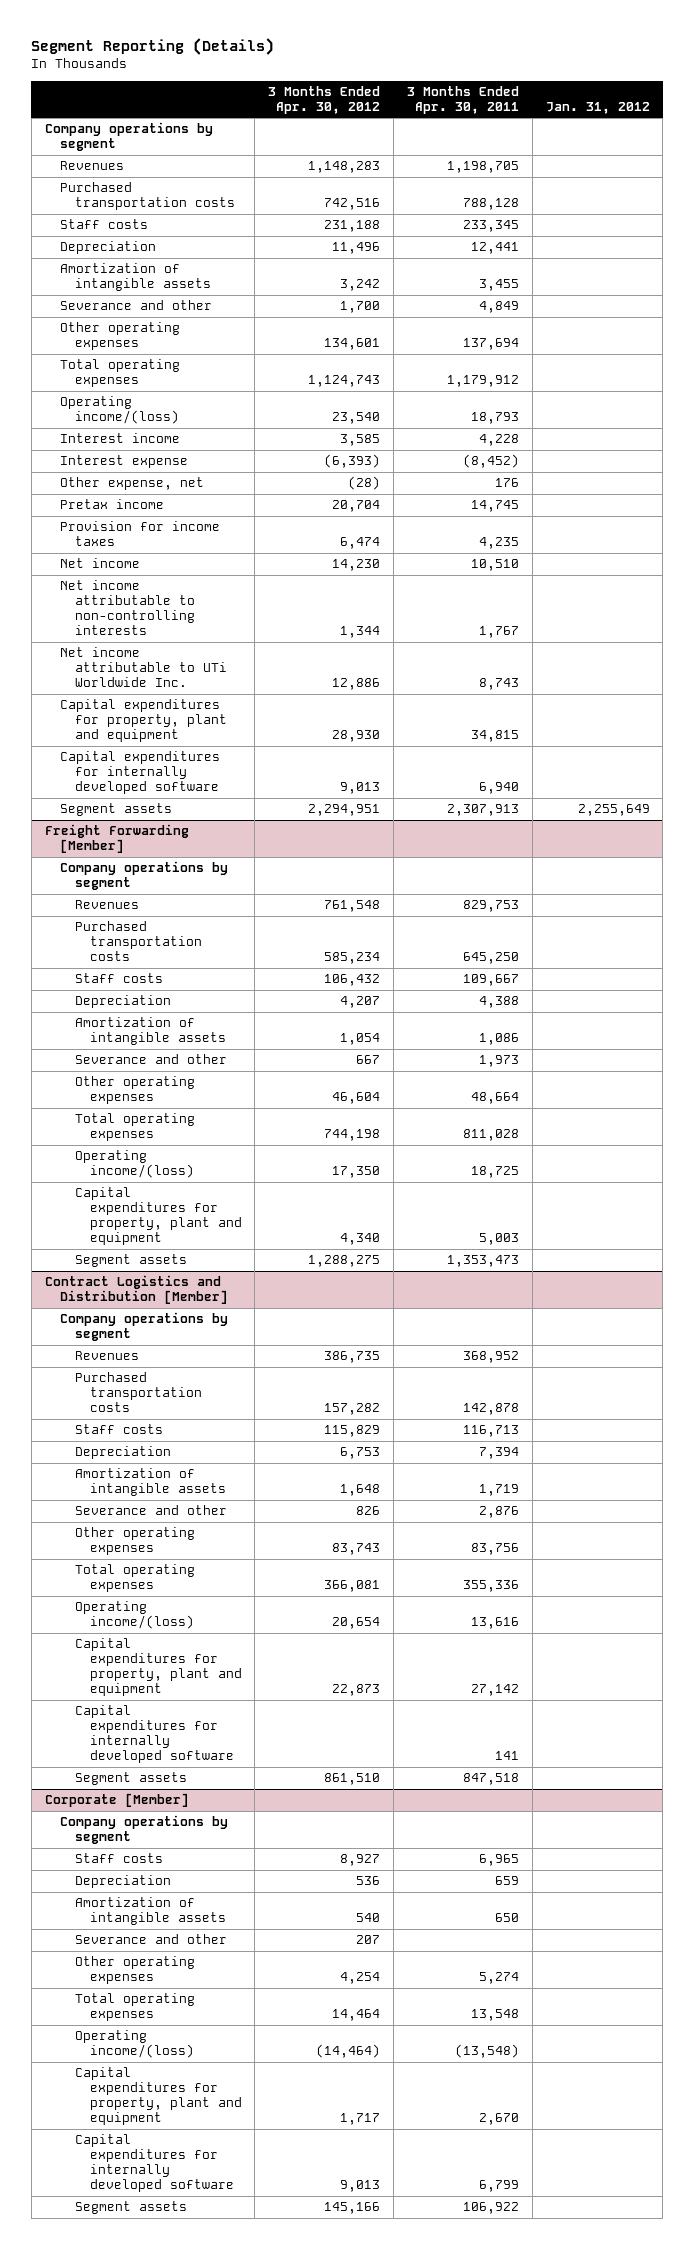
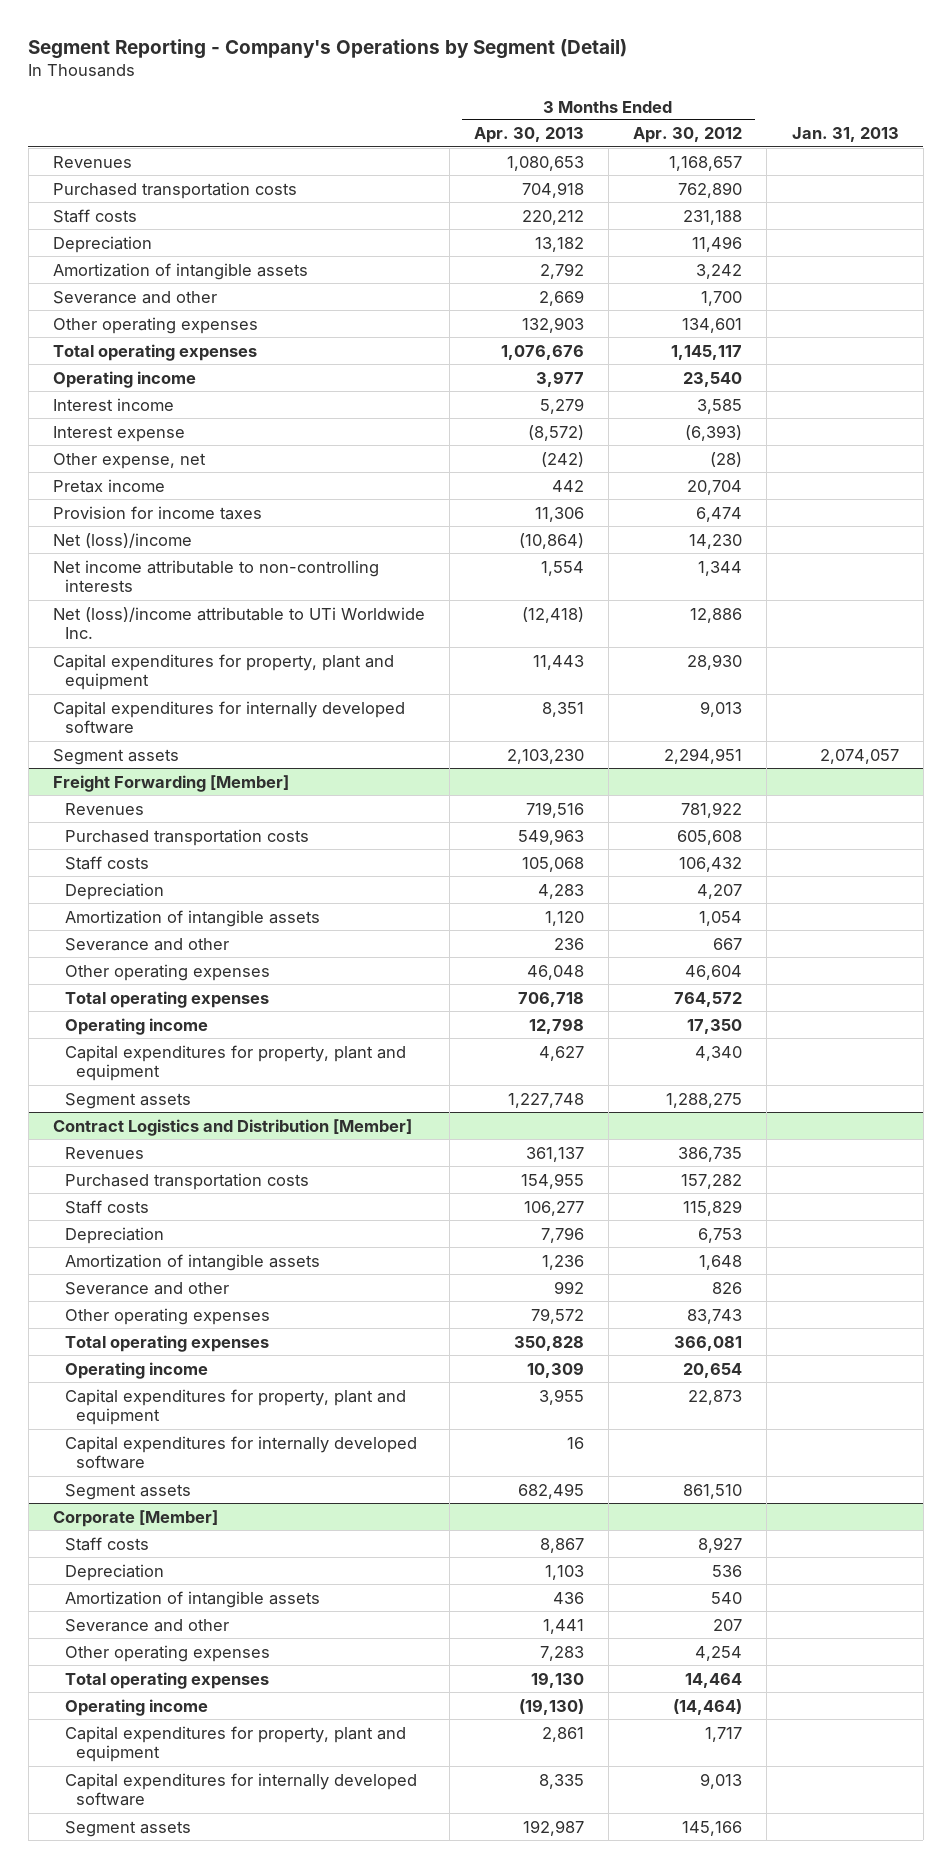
- Segment Reporting (Details)
+ Segment Reporting - Company's Operations by Segment (Detail)
- | 3 Months Ended Apr. 30, 2012 | 3 Months Ended Apr. 30, 2011 | Jan. 31, 2012
+ | 3 Months Ended Apr. 30, 2013 | 3 Months Ended Apr. 30, 2012 | Jan. 31, 2013
- Company operations by segment
- Revenues | 1,148,283 | 1,198,705 |
- Purchased transportation costs | 742,516 | 788,128 |
+ Revenues | 1,080,653 | 1,168,657 |
+ Purchased transportation costs | 704,918 | 762,890 |
- Total operating expenses | 1,124,743 | 1,179,912 |
- Operating income/(loss) | 23,540 | 18,793 |
+ Total operating expenses | 1,076,676 | 1,145,117 |
+ Operating income | 3,977 | 23,540 |
- Net income | 14,230 | 10,510 |
+ Net (loss)/income | (10,864) | 14,230 |
- Net income attributable to UTi Worldwide Inc. | 12,886 | 8,743 |
+ Net (loss)/income attributable to UTi Worldwide Inc. | (12,418) | 12,886 |
@ Freight Forwarding [Member]
- Company operations by segment
- Revenues | 761,548 | 829,753 |
- Purchased transportation costs | 585,234 | 645,250 |
+ Revenues | 719,516 | 781,922 |
+ Purchased transportation costs | 549,963 | 605,608 |
- Total operating expenses | 744,198 | 811,028 |
- Operating income/(loss) | 17,350 | 18,725 |
+ Total operating expenses | 706,718 | 764,572 |
+ Operating income | 12,798 | 17,350 |
@ Contract Logistics and Distribution [Member]
- Company operations by segment
- Operating income/(loss) | 20,654 | 13,616 |
+ Operating income | 10,309 | 20,654 |
@ Corporate [Member]
- Company operations by segment
- Operating income/(loss) | (14,464) | (13,548) |
+ Operating income | (19,130) | (14,464) |

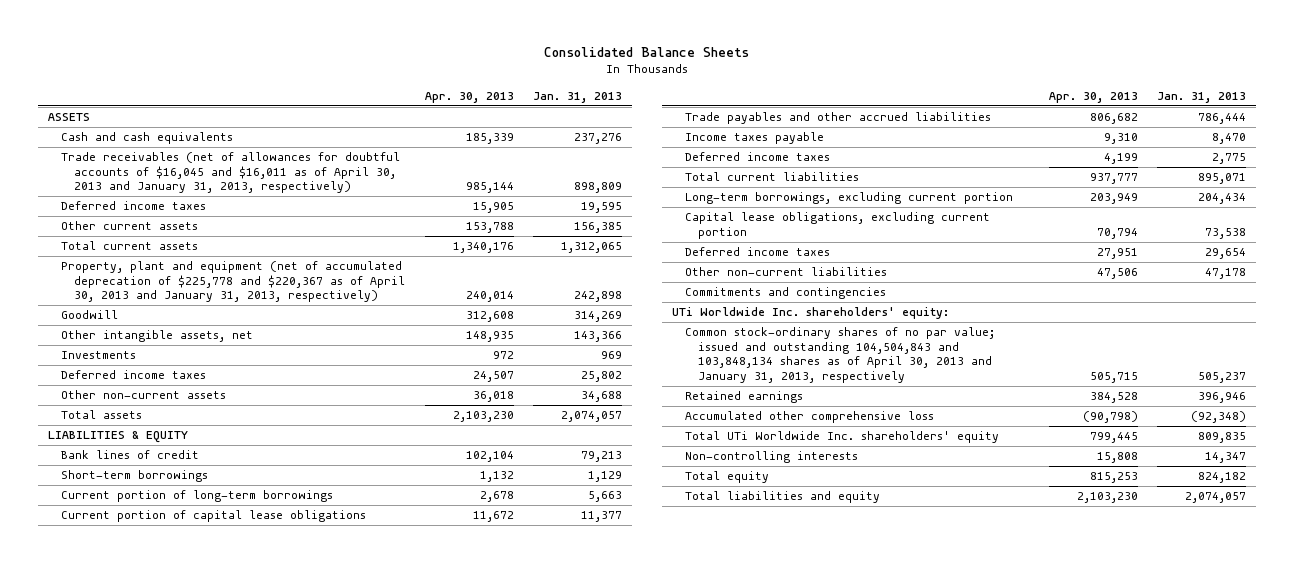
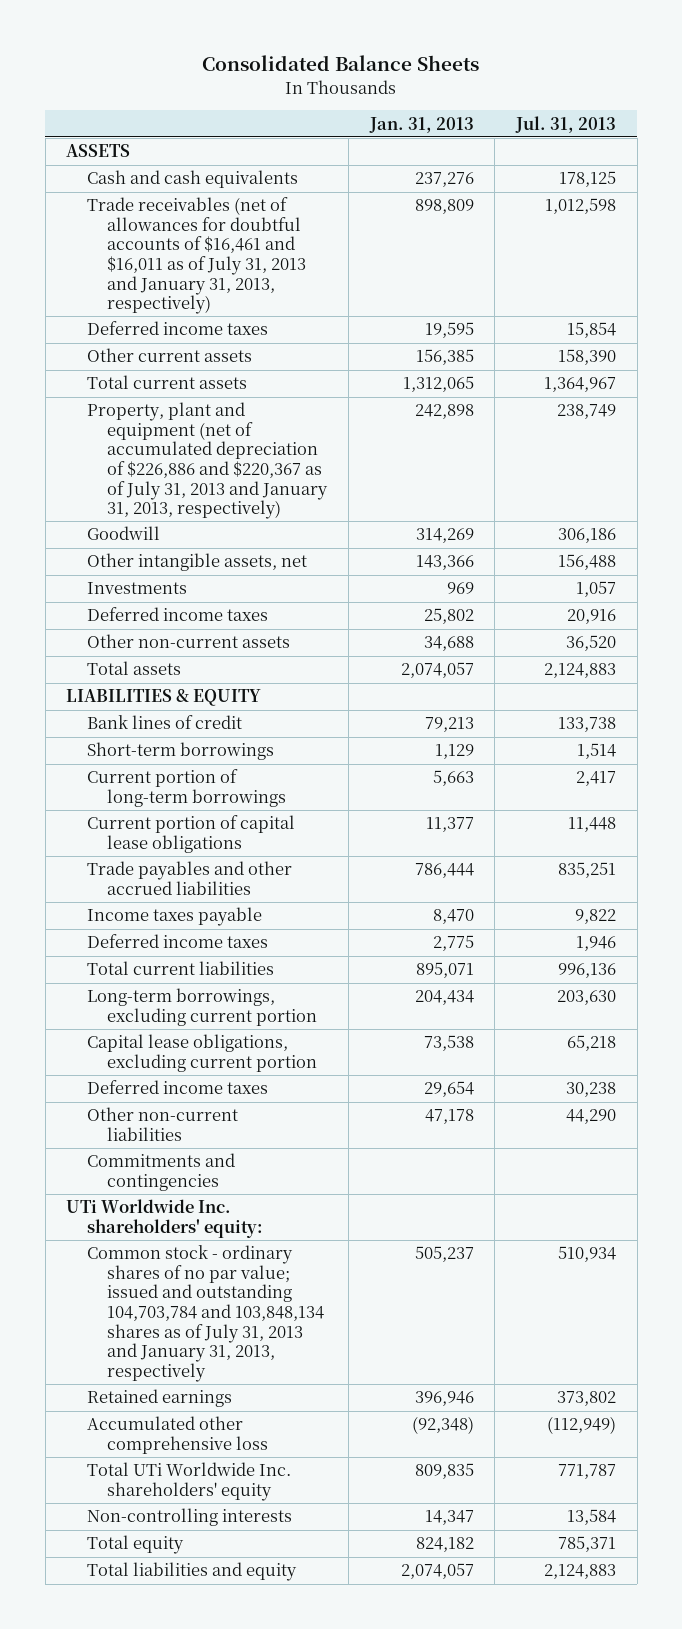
- | Apr. 30, 2013 | Jan. 31, 2013
+ | Jan. 31, 2013 | Jul. 31, 2013
- Trade receivables (net of allowances for doubtful accounts of $16,045 and $16,011 as of April 30, 2013 and January 31, 2013, respectively) | 985,144 | 898,809
+ Trade receivables (net of allowances for doubtful accounts of $16,461 and $16,011 as of July 31, 2013 and January 31, 2013, respectively) | 898,809 | 1,012,598
- Property, plant and equipment (net of accumulated deprecation of $225,778 and $220,367 as of April 30, 2013 and January 31, 2013, respectively) | 240,014 | 242,898
+ Property, plant and equipment (net of accumulated depreciation of $226,886 and $220,367 as of July 31, 2013 and January 31, 2013, respectively) | 242,898 | 238,749
- Common stock-ordinary shares of no par value; issued and outstanding 104,504,843 and 103,848,134 shares as of April 30, 2013 and January 31, 2013, respectively | 505,715 | 505,237
+ Common stock - ordinary shares of no par value; issued and outstanding 104,703,784 and 103,848,134 shares as of July 31, 2013 and January 31, 2013, respectively | 505,237 | 510,934

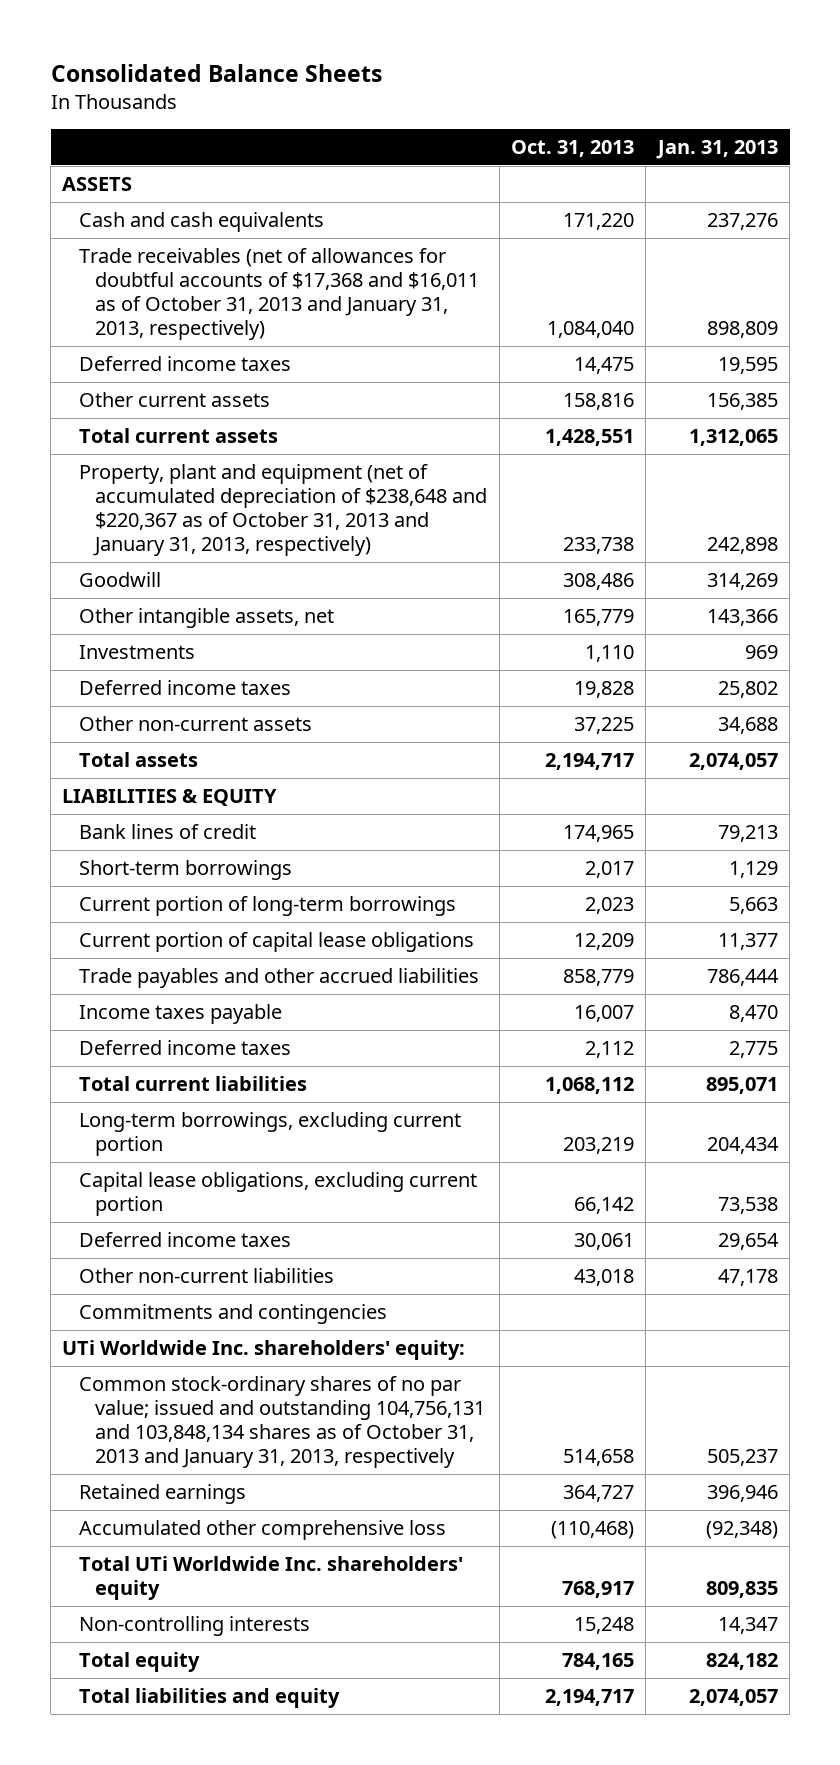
- | Jan. 31, 2013 | Jul. 31, 2013
+ | Oct. 31, 2013 | Jan. 31, 2013
- Trade receivables (net of allowances for doubtful accounts of $16,461 and $16,011 as of July 31, 2013 and January 31, 2013, respectively) | 898,809 | 1,012,598
+ Trade receivables (net of allowances for doubtful accounts of $17,368 and $16,011 as of October 31, 2013 and January 31, 2013, respectively) | 1,084,040 | 898,809
- Property, plant and equipment (net of accumulated depreciation of $226,886 and $220,367 as of July 31, 2013 and January 31, 2013, respectively) | 242,898 | 238,749
+ Property, plant and equipment (net of accumulated depreciation of $238,648 and $220,367 as of October 31, 2013 and January 31, 2013, respectively) | 233,738 | 242,898
- Common stock - ordinary shares of no par value; issued and outstanding 104,703,784 and 103,848,134 shares as of July 31, 2013 and January 31, 2013, respectively | 505,237 | 510,934
+ Common stock-ordinary shares of no par value; issued and outstanding 104,756,131 and 103,848,134 shares as of October 31, 2013 and January 31, 2013, respectively | 514,658 | 505,237

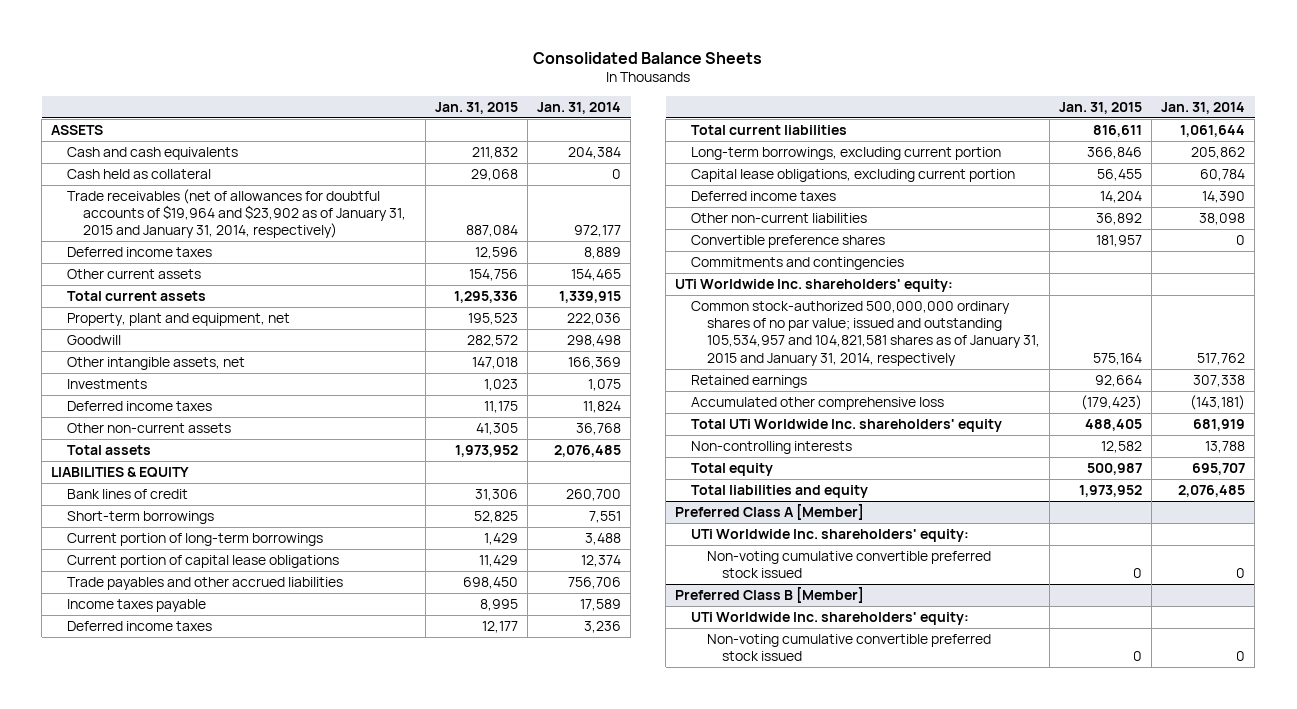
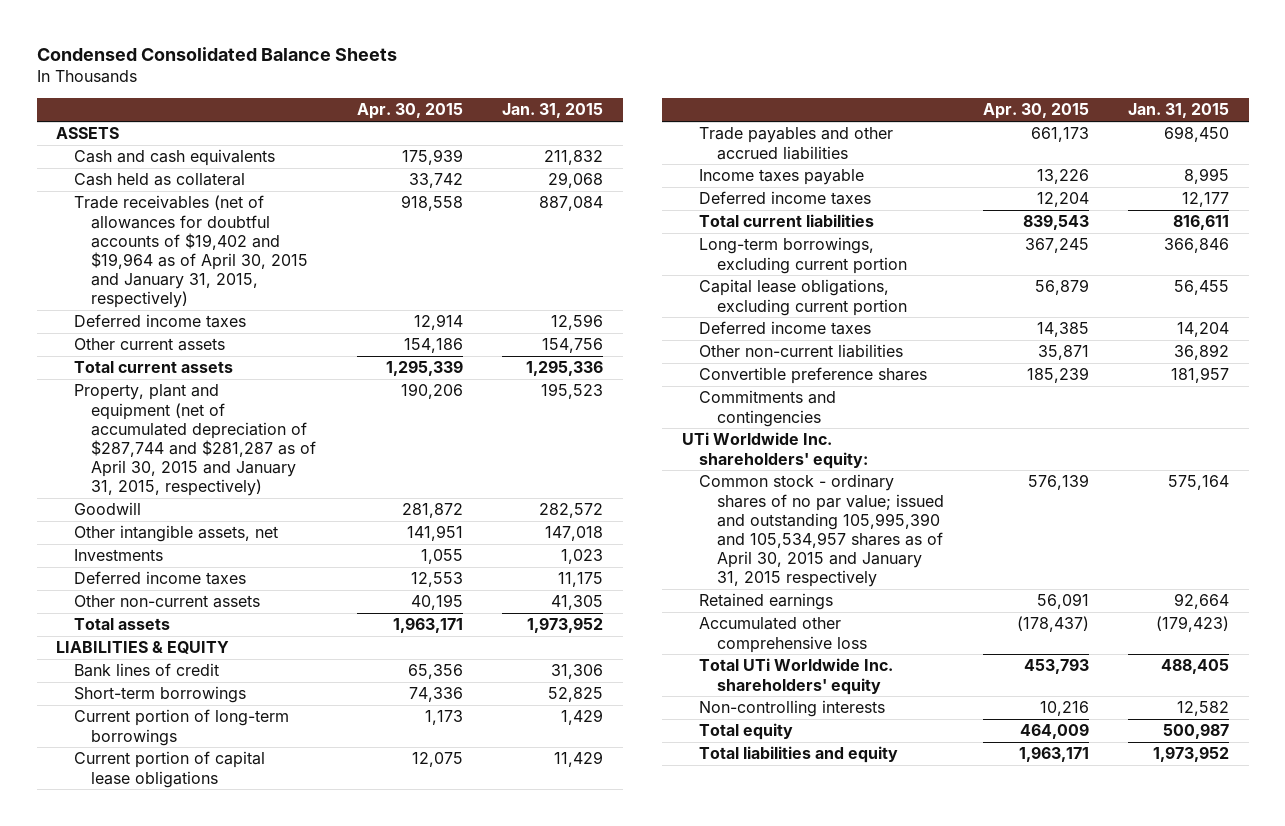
- Consolidated Balance Sheets
+ Condensed Consolidated Balance Sheets
- | Jan. 31, 2015 | Jan. 31, 2014
+ | Apr. 30, 2015 | Jan. 31, 2015
- Trade receivables (net of allowances for doubtful accounts of $19,964 and $23,902 as of January 31, 2015 and January 31, 2014, respectively) | 887,084 | 972,177
+ Trade receivables (net of allowances for doubtful accounts of $19,402 and $19,964 as of April 30, 2015 and January 31, 2015, respectively) | 918,558 | 887,084
- Property, plant and equipment, net | 195,523 | 222,036
+ Property, plant and equipment (net of accumulated depreciation of $287,744 and $281,287 as of April 30, 2015 and January 31, 2015, respectively) | 190,206 | 195,523
- Common stock-authorized 500,000,000 ordinary shares of no par value; issued and outstanding 105,534,957 and 104,821,581 shares as of January 31, 2015 and January 31, 2014, respectively | 575,164 | 517,762
+ Common stock - ordinary shares of no par value; issued and outstanding 105,995,390 and 105,534,957 shares as of April 30, 2015 and January 31, 2015 respectively | 576,139 | 575,164
- Preferred Class A [Member]
- UTi Worldwide Inc. shareholders' equity:
- Non-voting cumulative convertible preferred stock issued | 0 | 0
- Preferred Class B [Member]
- UTi Worldwide Inc. shareholders' equity:
- Non-voting cumulative convertible preferred stock issued | 0 | 0

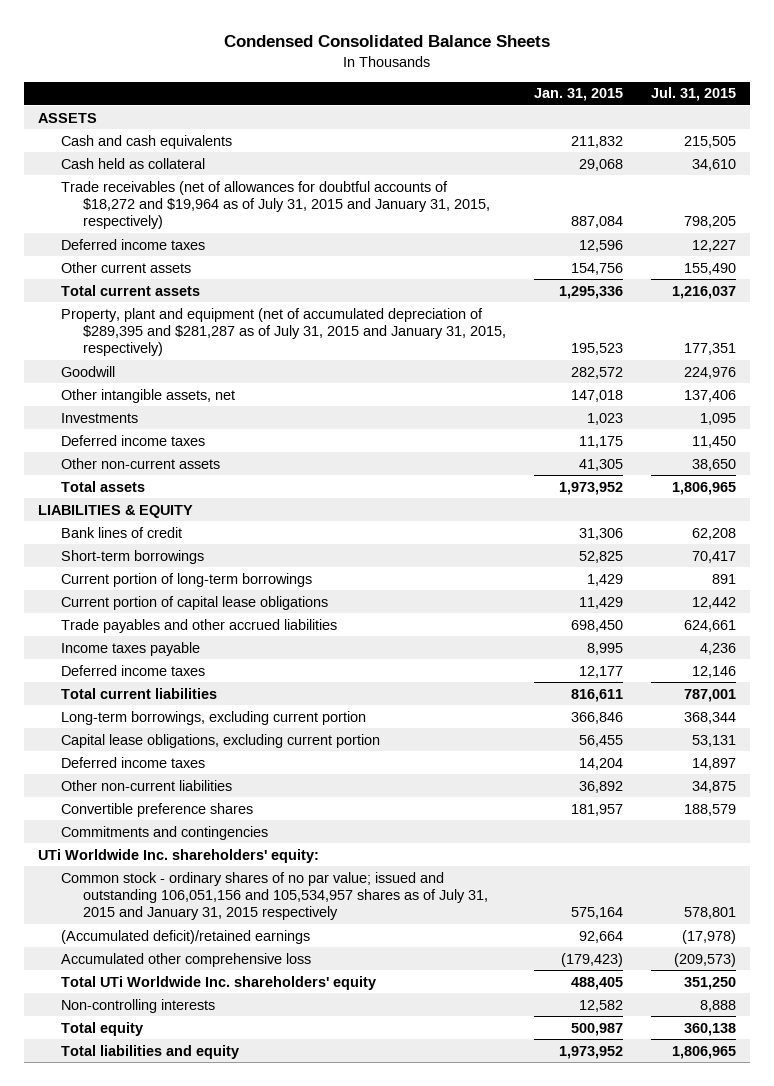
- | Apr. 30, 2015 | Jan. 31, 2015
+ | Jan. 31, 2015 | Jul. 31, 2015
- Trade receivables (net of allowances for doubtful accounts of $19,402 and $19,964 as of April 30, 2015 and January 31, 2015, respectively) | 918,558 | 887,084
+ Trade receivables (net of allowances for doubtful accounts of $18,272 and $19,964 as of July 31, 2015 and January 31, 2015, respectively) | 887,084 | 798,205
- Property, plant and equipment (net of accumulated depreciation of $287,744 and $281,287 as of April 30, 2015 and January 31, 2015, respectively) | 190,206 | 195,523
+ Property, plant and equipment (net of accumulated depreciation of $289,395 and $281,287 as of July 31, 2015 and January 31, 2015, respectively) | 195,523 | 177,351
- Common stock - ordinary shares of no par value; issued and outstanding 105,995,390 and 105,534,957 shares as of April 30, 2015 and January 31, 2015 respectively | 576,139 | 575,164
- Retained earnings | 56,091 | 92,664
+ Common stock - ordinary shares of no par value; issued and outstanding 106,051,156 and 105,534,957 shares as of July 31, 2015 and January 31, 2015 respectively | 575,164 | 578,801
+ (Accumulated deficit)/retained earnings | 92,664 | (17,978)

